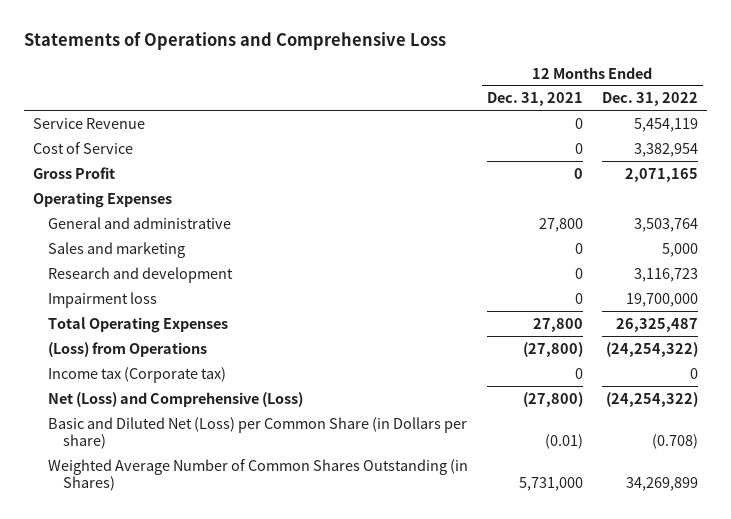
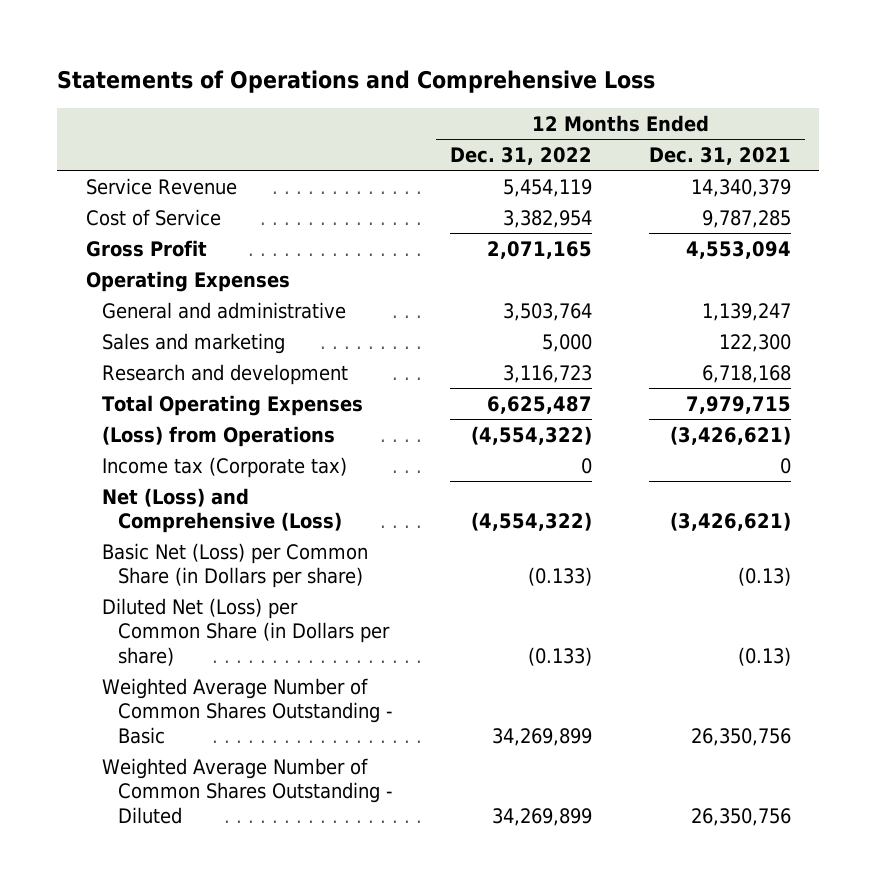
- | 12 Months Ended Dec. 31, 2021 | 12 Months Ended Dec. 31, 2022
+ | 12 Months Ended Dec. 31, 2022 | 12 Months Ended Dec. 31, 2021
- Service Revenue | 0 | 5,454,119
- Cost of Service | 0 | 3,382,954
- Gross Profit | 0 | 2,071,165
+ Service Revenue | 5,454,119 | 14,340,379
+ Cost of Service | 3,382,954 | 9,787,285
+ Gross Profit | 2,071,165 | 4,553,094
- General and administrative | 27,800 | 3,503,764
- Sales and marketing | 0 | 5,000
- Research and development | 0 | 3,116,723
- Impairment loss | 0 | 19,700,000
- Total Operating Expenses | 27,800 | 26,325,487
- (Loss) from Operations | (27,800) | (24,254,322)
+ General and administrative | 3,503,764 | 1,139,247
+ Sales and marketing | 5,000 | 122,300
+ Research and development | 3,116,723 | 6,718,168
+ Total Operating Expenses | 6,625,487 | 7,979,715
+ (Loss) from Operations | (4,554,322) | (3,426,621)
- Net (Loss) and Comprehensive (Loss) | (27,800) | (24,254,322)
- Basic and Diluted Net (Loss) per Common Share (in Dollars per share) | (0.01) | (0.708)
- Weighted Average Number of Common Shares Outstanding (in Shares) | 5,731,000 | 34,269,899
+ Net (Loss) and Comprehensive (Loss) | (4,554,322) | (3,426,621)
+ Basic Net (Loss) per Common Share (in Dollars per share) | (0.133) | (0.13)
+ Diluted Net (Loss) per Common Share (in Dollars per share) | (0.133) | (0.13)
+ Weighted Average Number of Common Shares Outstanding - Basic | 34,269,899 | 26,350,756
+ Weighted Average Number of Common Shares Outstanding - Diluted | 34,269,899 | 26,350,756

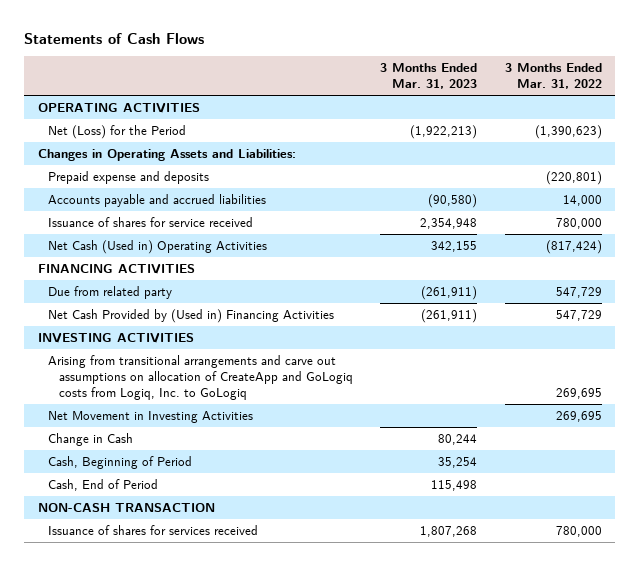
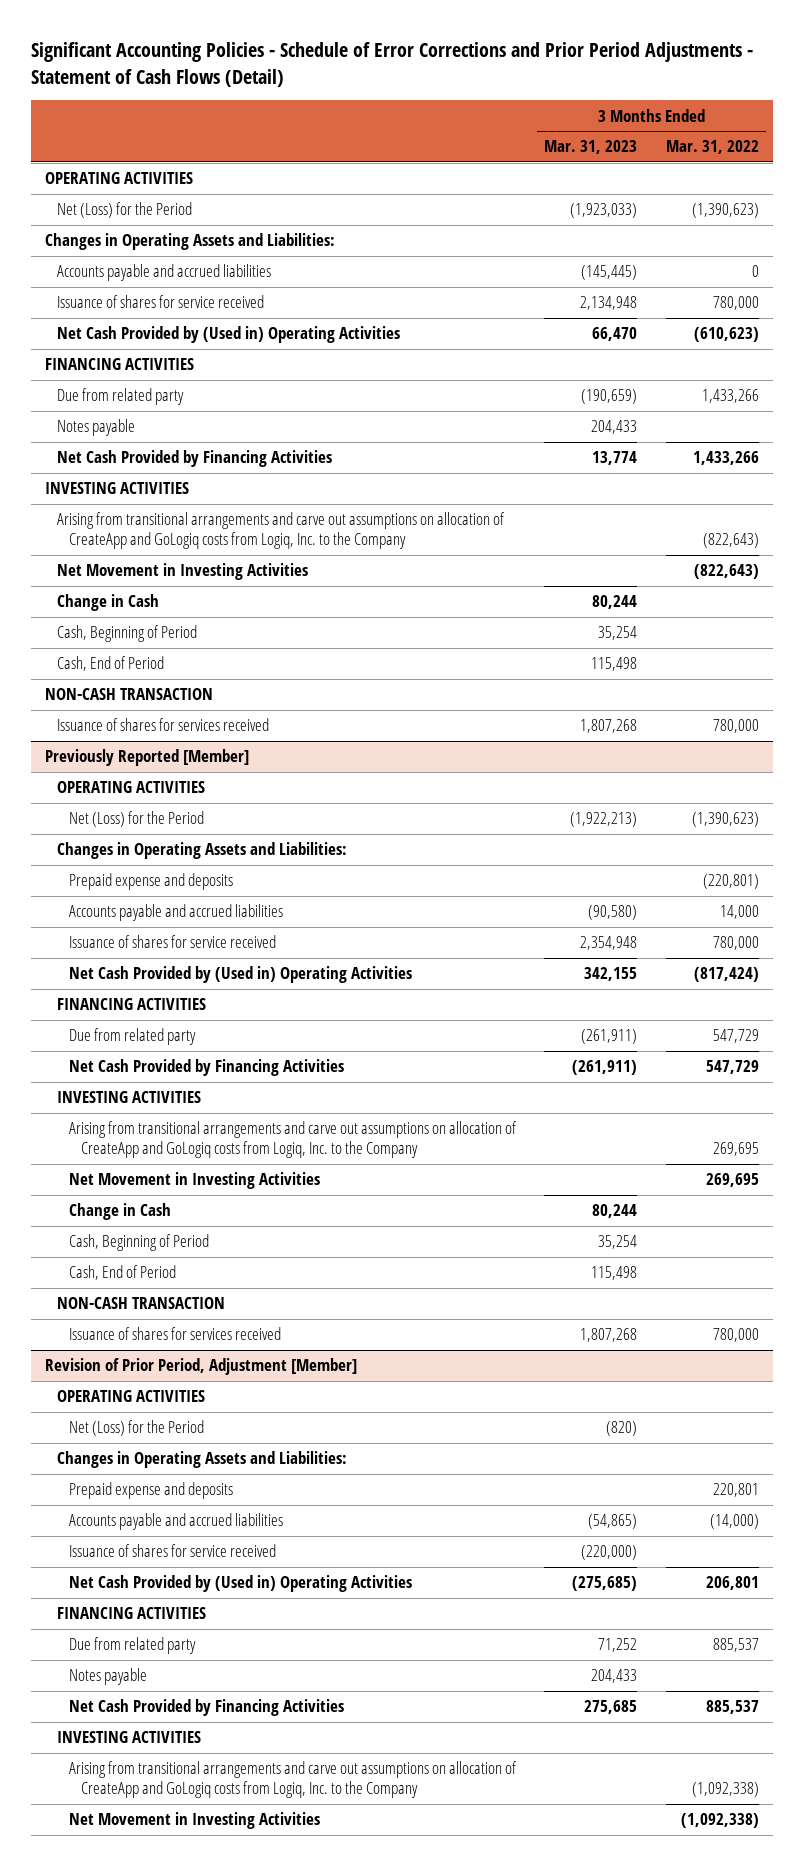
- Statements of Cash Flows
+ Significant Accounting Policies - Schedule of Error Corrections and Prior Period Adjustments - Statement of Cash Flows (Detail)
+ Net (Loss) for the Period | (1,923,033) | (1,390,623)
+ Changes in Operating Assets and Liabilities:
+ Accounts payable and accrued liabilities | (145,445) | 0
+ Issuance of shares for service received | 2,134,948 | 780,000
+ Net Cash Provided by (Used in) Operating Activities | 66,470 | (610,623)
+ FINANCING ACTIVITIES
+ Due from related party | (190,659) | 1,433,266
+ Notes payable | 204,433 |
+ Net Cash Provided by Financing Activities | 13,774 | 1,433,266
+ INVESTING ACTIVITIES
+ Arising from transitional arrangements and carve out assumptions on allocation of CreateApp and GoLogiq costs from Logiq, Inc. to the Company | | (822,643)
+ Net Movement in Investing Activities | | (822,643)
+ Change in Cash | 80,244 |
+ Cash, Beginning of Period | 35,254 |
+ Cash, End of Period | 115,498 |
+ NON-CASH TRANSACTION
+ Issuance of shares for services received | 1,807,268 | 780,000
+ Previously Reported [Member]
+ OPERATING ACTIVITIES
- Net Cash (Used in) Operating Activities | 342,155 | (817,424)
+ Net Cash Provided by (Used in) Operating Activities | 342,155 | (817,424)
- Net Cash Provided by (Used in) Financing Activities | (261,911) | 547,729
+ Net Cash Provided by Financing Activities | (261,911) | 547,729
- Arising from transitional arrangements and carve out assumptions on allocation of CreateApp and GoLogiq costs from Logiq, Inc. to GoLogiq | | 269,695
+ Arising from transitional arrangements and carve out assumptions on allocation of CreateApp and GoLogiq costs from Logiq, Inc. to the Company | | 269,695
+ Revision of Prior Period, Adjustment [Member]
+ OPERATING ACTIVITIES
+ Net (Loss) for the Period | (820) |
+ Changes in Operating Assets and Liabilities:
+ Prepaid expense and deposits | | 220,801
+ Accounts payable and accrued liabilities | (54,865) | (14,000)
+ Issuance of shares for service received | (220,000) |
+ Net Cash Provided by (Used in) Operating Activities | (275,685) | 206,801
+ FINANCING ACTIVITIES
+ Due from related party | 71,252 | 885,537
+ Notes payable | 204,433 |
+ Net Cash Provided by Financing Activities | 275,685 | 885,537
+ INVESTING ACTIVITIES
+ Arising from transitional arrangements and carve out assumptions on allocation of CreateApp and GoLogiq costs from Logiq, Inc. to the Company | | (1,092,338)
+ Net Movement in Investing Activities | | (1,092,338)

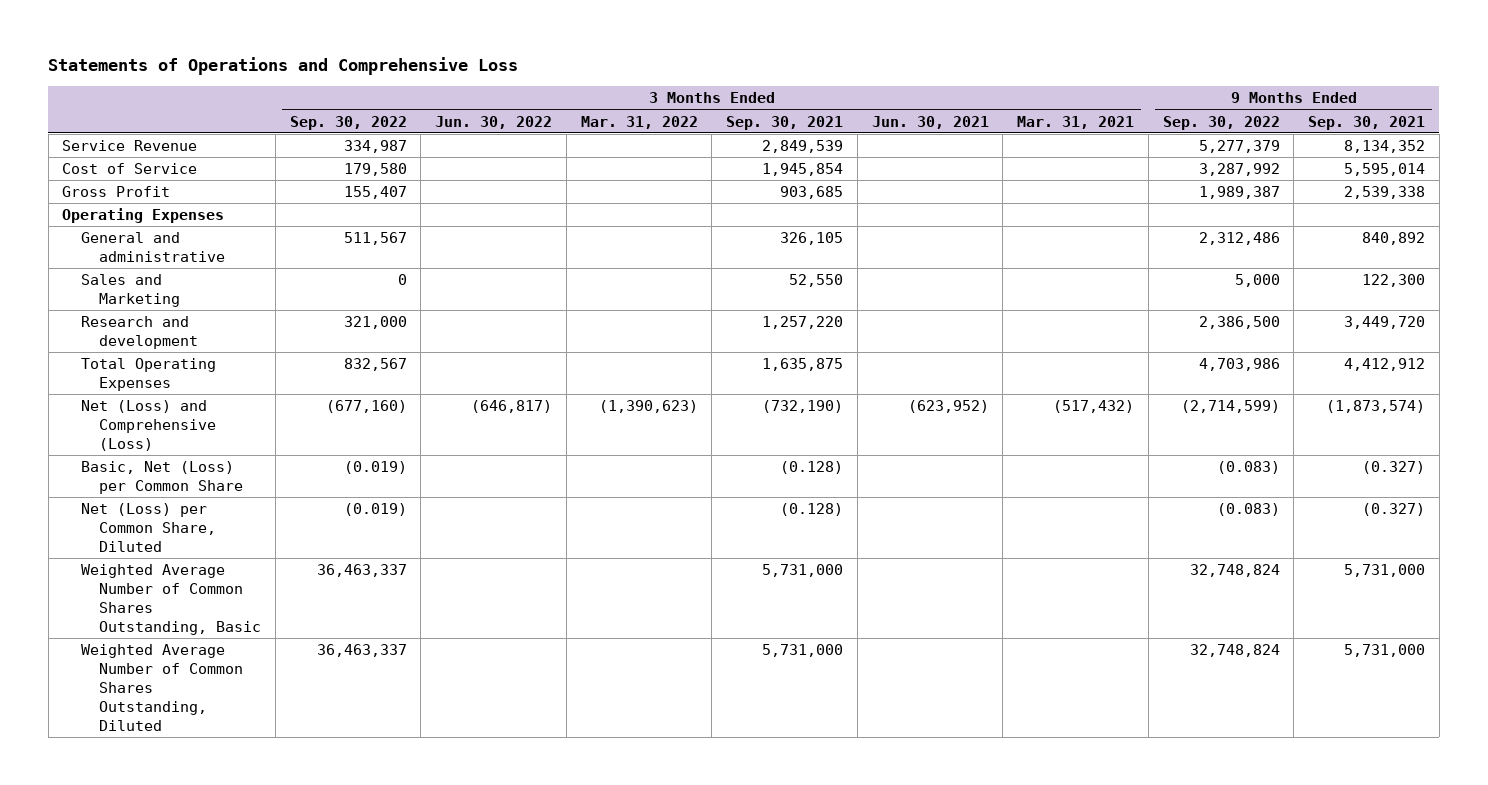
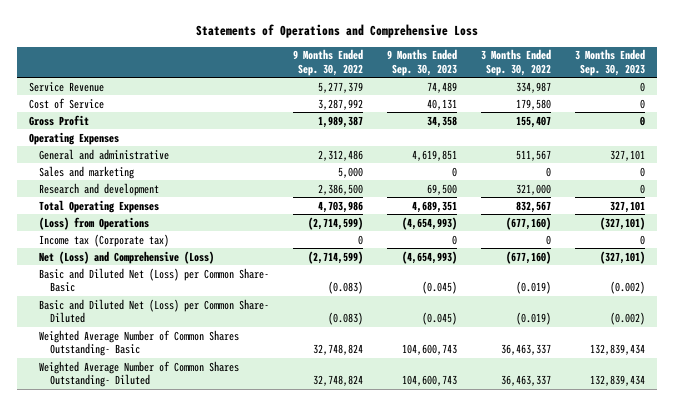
- | 3 Months Ended Sep. 30, 2022 | 3 Months Ended Jun. 30, 2022 | 3 Months Ended Mar. 31, 2022 | 3 Months Ended Sep. 30, 2021 | 3 Months Ended Jun. 30, 2021 | 3 Months Ended Mar. 31, 2021 | 9 Months Ended Sep. 30, 2022 | 9 Months Ended Sep. 30, 2021
+ | 9 Months Ended Sep. 30, 2022 | 9 Months Ended Sep. 30, 2023 | 3 Months Ended Sep. 30, 2022 | 3 Months Ended Sep. 30, 2023
- Sales and Marketing | 0 | | | 52,550 | | | 5,000 | 122,300
+ Sales and marketing | 5,000 | 0 | 0 | 0
+ (Loss) from Operations | (2,714,599) | (4,654,993) | (677,160) | (327,101)
+ Income tax (Corporate tax) | 0 | 0 | 0 | 0
- Basic, Net (Loss) per Common Share | (0.019) | | | (0.128) | | | (0.083) | (0.327)
- Net (Loss) per Common Share, Diluted | (0.019) | | | (0.128) | | | (0.083) | (0.327)
- Weighted Average Number of Common Shares Outstanding, Basic | 36,463,337 | | | 5,731,000 | | | 32,748,824 | 5,731,000
- Weighted Average Number of Common Shares Outstanding, Diluted | 36,463,337 | | | 5,731,000 | | | 32,748,824 | 5,731,000
+ Basic and Diluted Net (Loss) per Common Share- Basic | (0.083) | (0.045) | (0.019) | (0.002)
+ Basic and Diluted Net (Loss) per Common Share- Diluted | (0.083) | (0.045) | (0.019) | (0.002)
+ Weighted Average Number of Common Shares Outstanding- Basic | 32,748,824 | 104,600,743 | 36,463,337 | 132,839,434
+ Weighted Average Number of Common Shares Outstanding- Diluted | 32,748,824 | 104,600,743 | 36,463,337 | 132,839,434

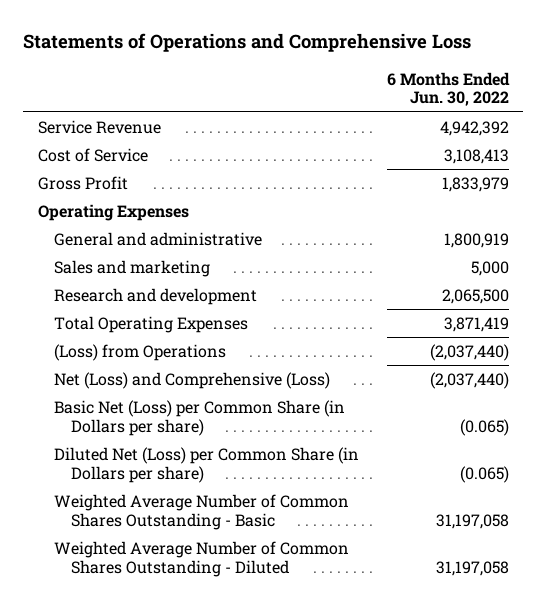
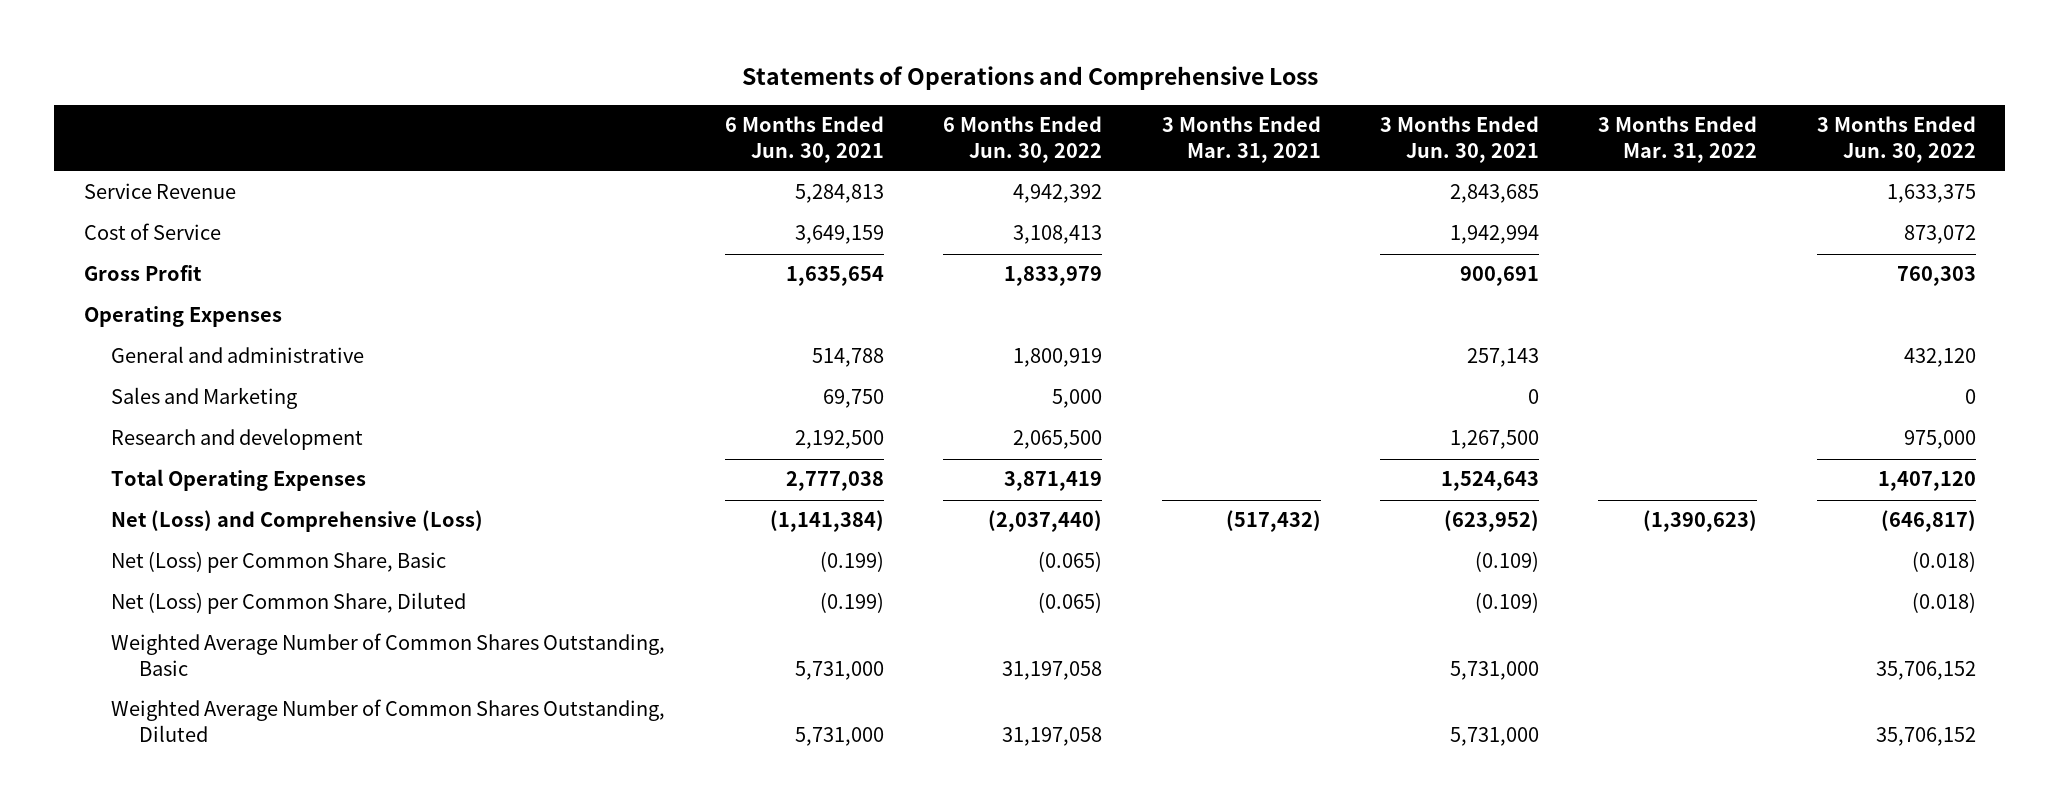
- | 6 Months Ended Jun. 30, 2022
+ | 6 Months Ended Jun. 30, 2021 | 6 Months Ended Jun. 30, 2022 | 3 Months Ended Mar. 31, 2021 | 3 Months Ended Jun. 30, 2021 | 3 Months Ended Mar. 31, 2022 | 3 Months Ended Jun. 30, 2022
- Sales and marketing | 5,000
+ Sales and Marketing | 69,750 | 5,000 | | 0 | | 0
- (Loss) from Operations | (2,037,440)
- Basic Net (Loss) per Common Share (in Dollars per share) | (0.065)
- Diluted Net (Loss) per Common Share (in Dollars per share) | (0.065)
- Weighted Average Number of Common Shares Outstanding - Basic | 31,197,058
- Weighted Average Number of Common Shares Outstanding - Diluted | 31,197,058
+ Net (Loss) per Common Share, Basic | (0.199) | (0.065) | | (0.109) | | (0.018)
+ Net (Loss) per Common Share, Diluted | (0.199) | (0.065) | | (0.109) | | (0.018)
+ Weighted Average Number of Common Shares Outstanding, Basic | 5,731,000 | 31,197,058 | | 5,731,000 | | 35,706,152
+ Weighted Average Number of Common Shares Outstanding, Diluted | 5,731,000 | 31,197,058 | | 5,731,000 | | 35,706,152

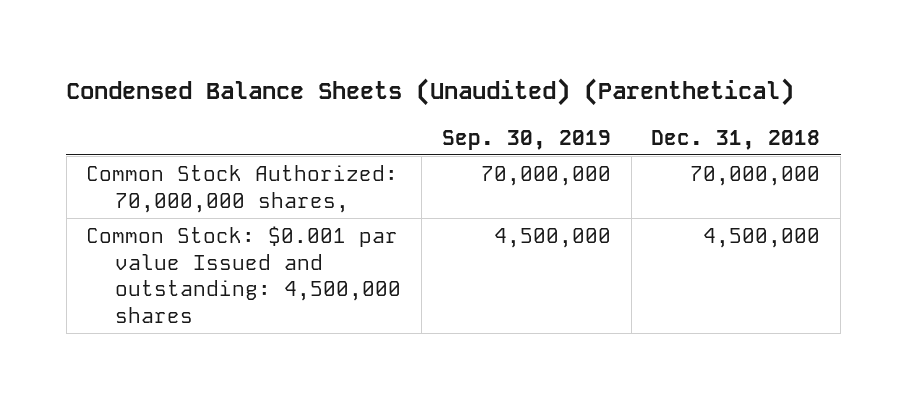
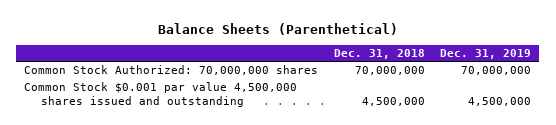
- Condensed Balance Sheets (Unaudited) (Parenthetical)
+ Balance Sheets (Parenthetical)
- | Sep. 30, 2019 | Dec. 31, 2018
+ | Dec. 31, 2018 | Dec. 31, 2019
- Common Stock Authorized: 70,000,000 shares, | 70,000,000 | 70,000,000
- Common Stock: $0.001 par value Issued and outstanding: 4,500,000 shares | 4,500,000 | 4,500,000
+ Common Stock Authorized: 70,000,000 shares | 70,000,000 | 70,000,000
+ Common Stock $0.001 par value 4,500,000 shares issued and outstanding | 4,500,000 | 4,500,000

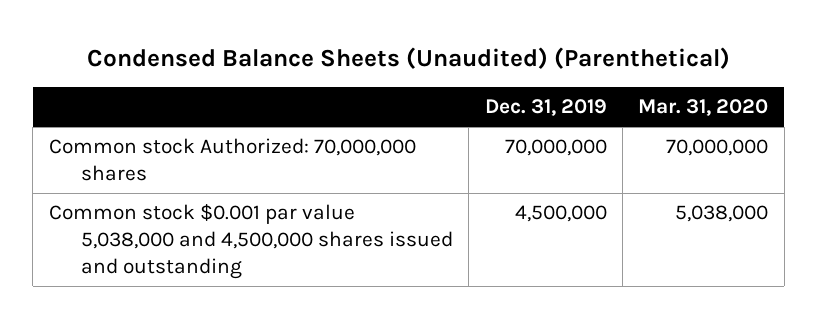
- Balance Sheets (Parenthetical)
+ Condensed Balance Sheets (Unaudited) (Parenthetical)
- | Dec. 31, 2018 | Dec. 31, 2019
+ | Dec. 31, 2019 | Mar. 31, 2020
- Common Stock Authorized: 70,000,000 shares | 70,000,000 | 70,000,000
- Common Stock $0.001 par value 4,500,000 shares issued and outstanding | 4,500,000 | 4,500,000
+ Common stock Authorized: 70,000,000 shares | 70,000,000 | 70,000,000
+ Common stock $0.001 par value 5,038,000 and 4,500,000 shares issued and outstanding | 4,500,000 | 5,038,000

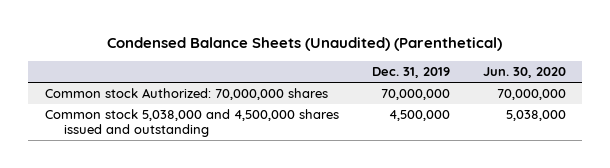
- | Dec. 31, 2019 | Mar. 31, 2020
+ | Dec. 31, 2019 | Jun. 30, 2020
- Common stock $0.001 par value 5,038,000 and 4,500,000 shares issued and outstanding | 4,500,000 | 5,038,000
+ Common stock 5,038,000 and 4,500,000 shares issued and outstanding | 4,500,000 | 5,038,000

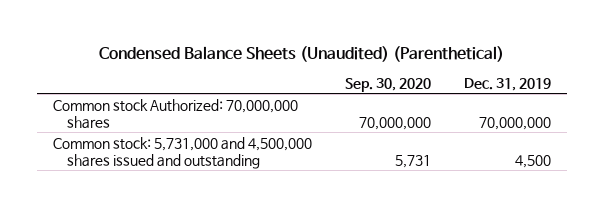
- | Dec. 31, 2019 | Jun. 30, 2020
+ | Sep. 30, 2020 | Dec. 31, 2019
- Common stock 5,038,000 and 4,500,000 shares issued and outstanding | 4,500,000 | 5,038,000
+ Common stock: 5,731,000 and 4,500,000 shares issued and outstanding | 5,731 | 4,500

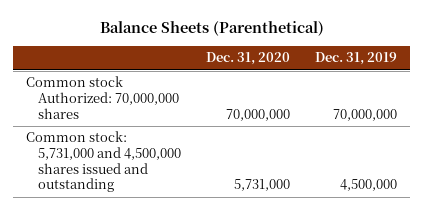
- Condensed Balance Sheets (Unaudited) (Parenthetical)
+ Balance Sheets (Parenthetical)
- | Sep. 30, 2020 | Dec. 31, 2019
+ | Dec. 31, 2020 | Dec. 31, 2019
- Common stock: 5,731,000 and 4,500,000 shares issued and outstanding | 5,731 | 4,500
+ Common stock: 5,731,000 and 4,500,000 shares issued and outstanding | 5,731,000 | 4,500,000

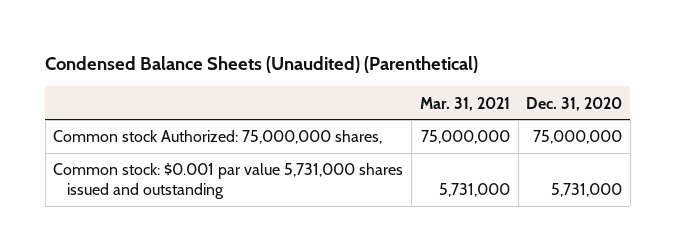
- Balance Sheets (Parenthetical)
+ Condensed Balance Sheets (Unaudited) (Parenthetical)
- | Dec. 31, 2020 | Dec. 31, 2019
+ | Mar. 31, 2021 | Dec. 31, 2020
- Common stock Authorized: 70,000,000 shares | 70,000,000 | 70,000,000
- Common stock: 5,731,000 and 4,500,000 shares issued and outstanding | 5,731,000 | 4,500,000
+ Common stock Authorized: 75,000,000 shares, | 75,000,000 | 75,000,000
+ Common stock: $0.001 par value 5,731,000 shares issued and outstanding | 5,731,000 | 5,731,000

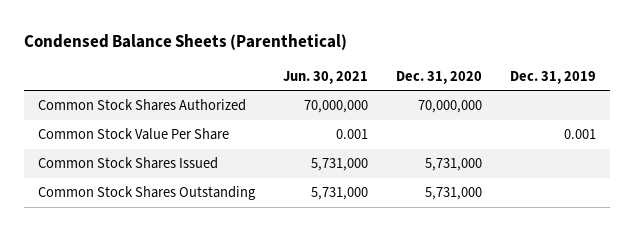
- Condensed Balance Sheets (Unaudited) (Parenthetical)
+ Condensed Balance Sheets (Parenthetical)
- | Mar. 31, 2021 | Dec. 31, 2020
+ | Jun. 30, 2021 | Dec. 31, 2020 | Dec. 31, 2019
- Common stock Authorized: 75,000,000 shares, | 75,000,000 | 75,000,000
- Common stock: $0.001 par value 5,731,000 shares issued and outstanding | 5,731,000 | 5,731,000
+ Common Stock Shares Authorized | 70,000,000 | 70,000,000 |
+ Common Stock Value Per Share | 0.001 | | 0.001
+ Common Stock Shares Issued | 5,731,000 | 5,731,000 |
+ Common Stock Shares Outstanding | 5,731,000 | 5,731,000 |

